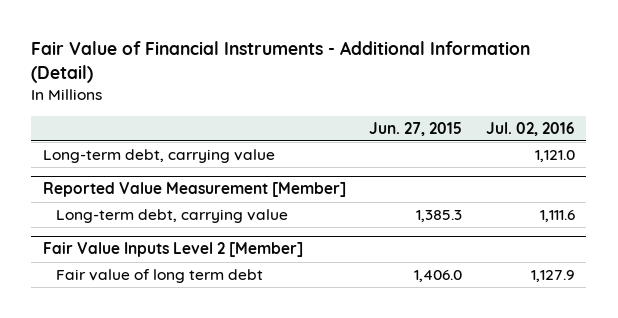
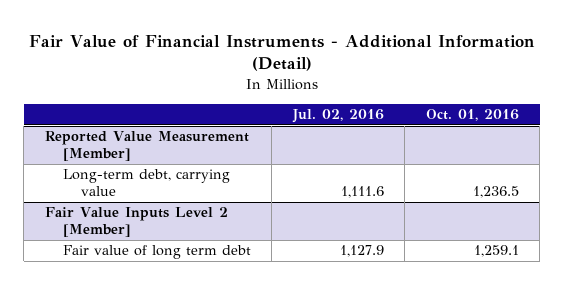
- | Jun. 27, 2015 | Jul. 02, 2016
+ | Jul. 02, 2016 | Oct. 01, 2016
- Long-term debt, carrying value | | 1,121.0

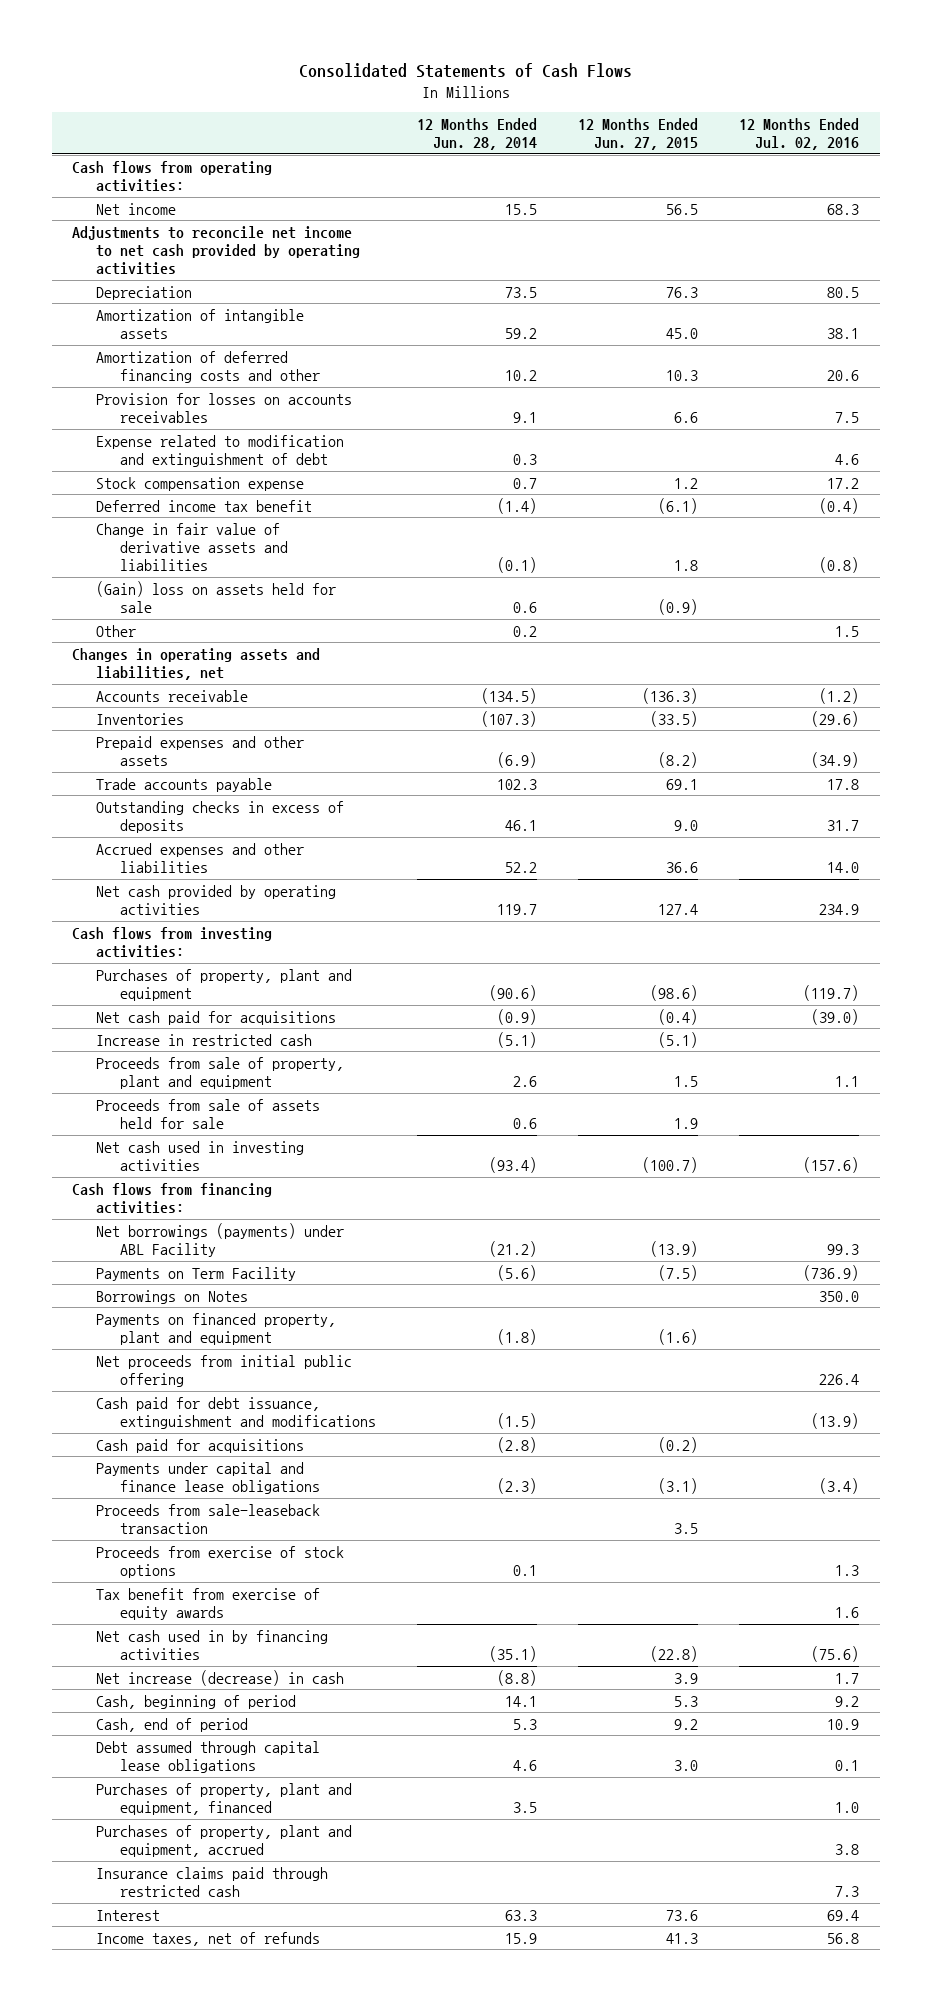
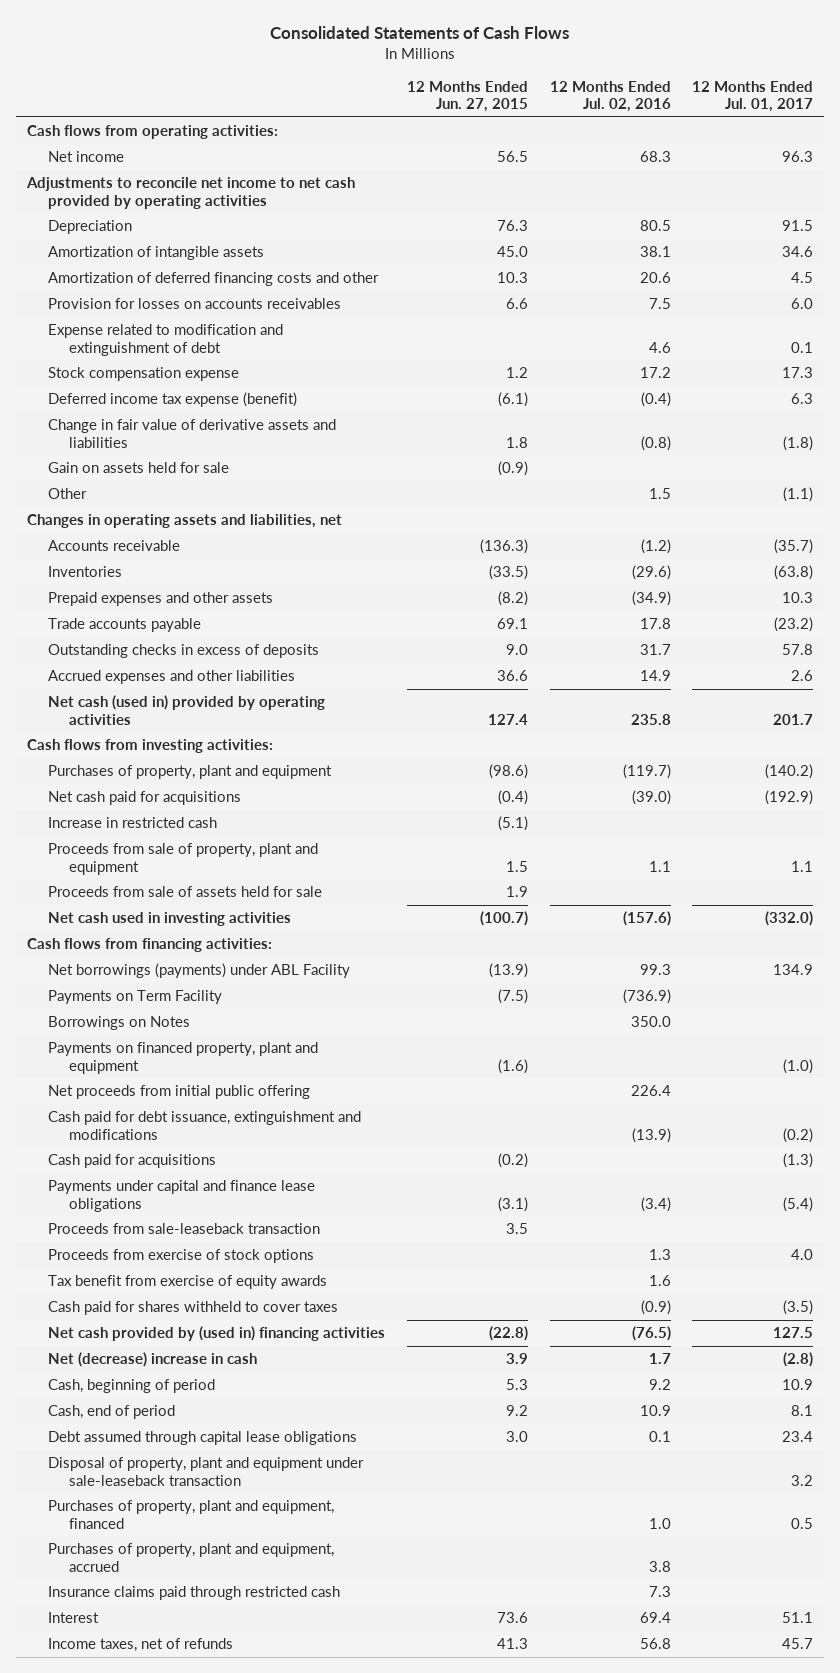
- | 12 Months Ended Jun. 28, 2014 | 12 Months Ended Jun. 27, 2015 | 12 Months Ended Jul. 02, 2016
+ | 12 Months Ended Jun. 27, 2015 | 12 Months Ended Jul. 02, 2016 | 12 Months Ended Jul. 01, 2017
- Deferred income tax benefit | (1.4) | (6.1) | (0.4)
+ Deferred income tax expense (benefit) | (6.1) | (0.4) | 6.3
- (Gain) loss on assets held for sale | 0.6 | (0.9) |
+ Gain on assets held for sale | (0.9) | |
- Accrued expenses and other liabilities | 52.2 | 36.6 | 14.0
- Net cash provided by operating activities | 119.7 | 127.4 | 234.9
+ Accrued expenses and other liabilities | 36.6 | 14.9 | 2.6
+ Net cash (used in) provided by operating activities | 127.4 | 235.8 | 201.7
- Net cash used in by financing activities | (35.1) | (22.8) | (75.6)
- Net increase (decrease) in cash | (8.8) | 3.9 | 1.7
+ Cash paid for shares withheld to cover taxes | | (0.9) | (3.5)
+ Net cash provided by (used in) financing activities | (22.8) | (76.5) | 127.5
+ Net (decrease) increase in cash | 3.9 | 1.7 | (2.8)
+ Disposal of property, plant and equipment under sale-leaseback transaction | | | 3.2

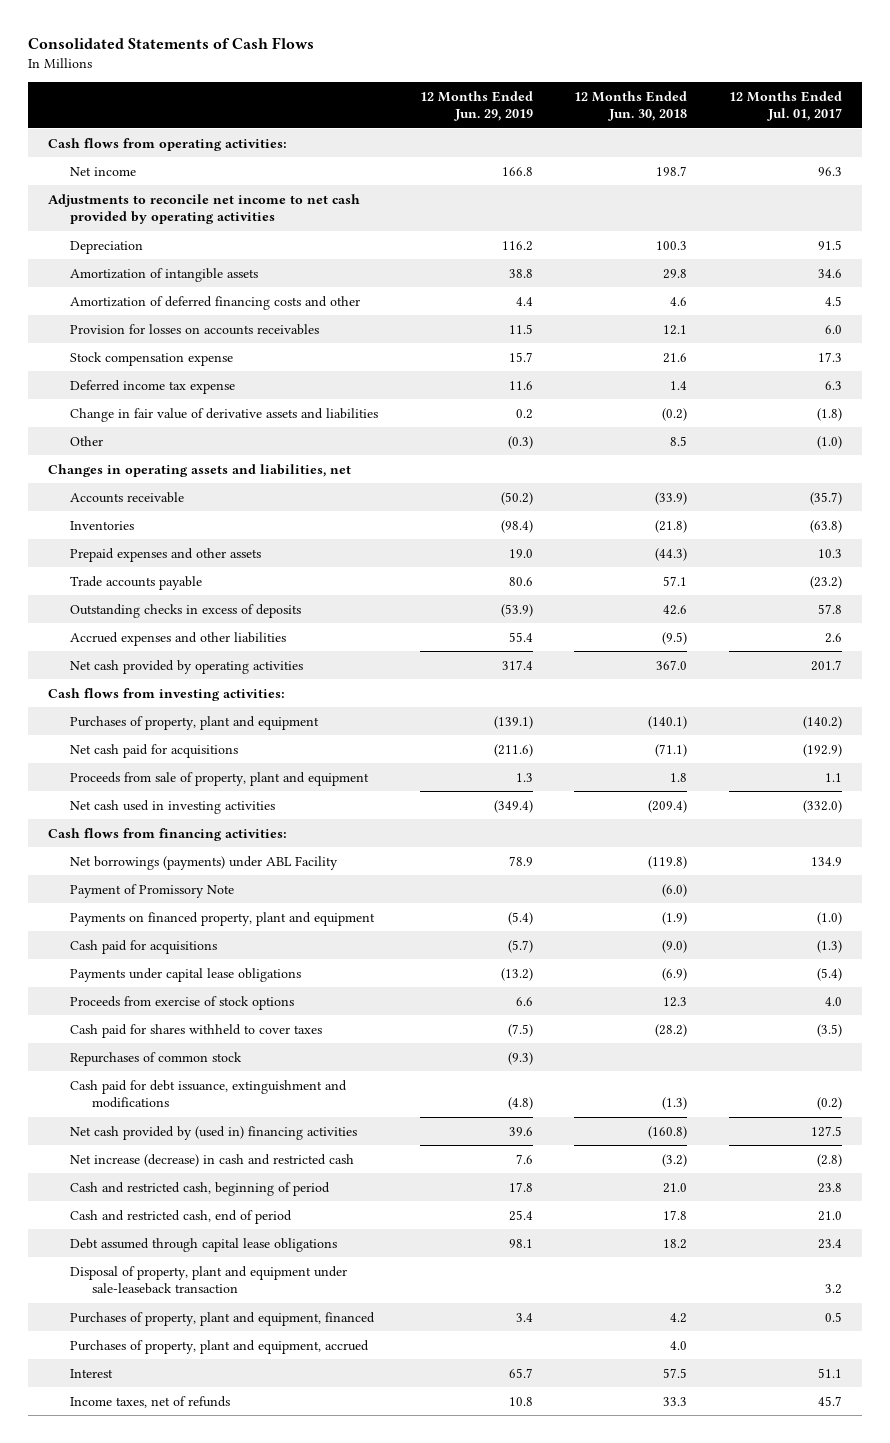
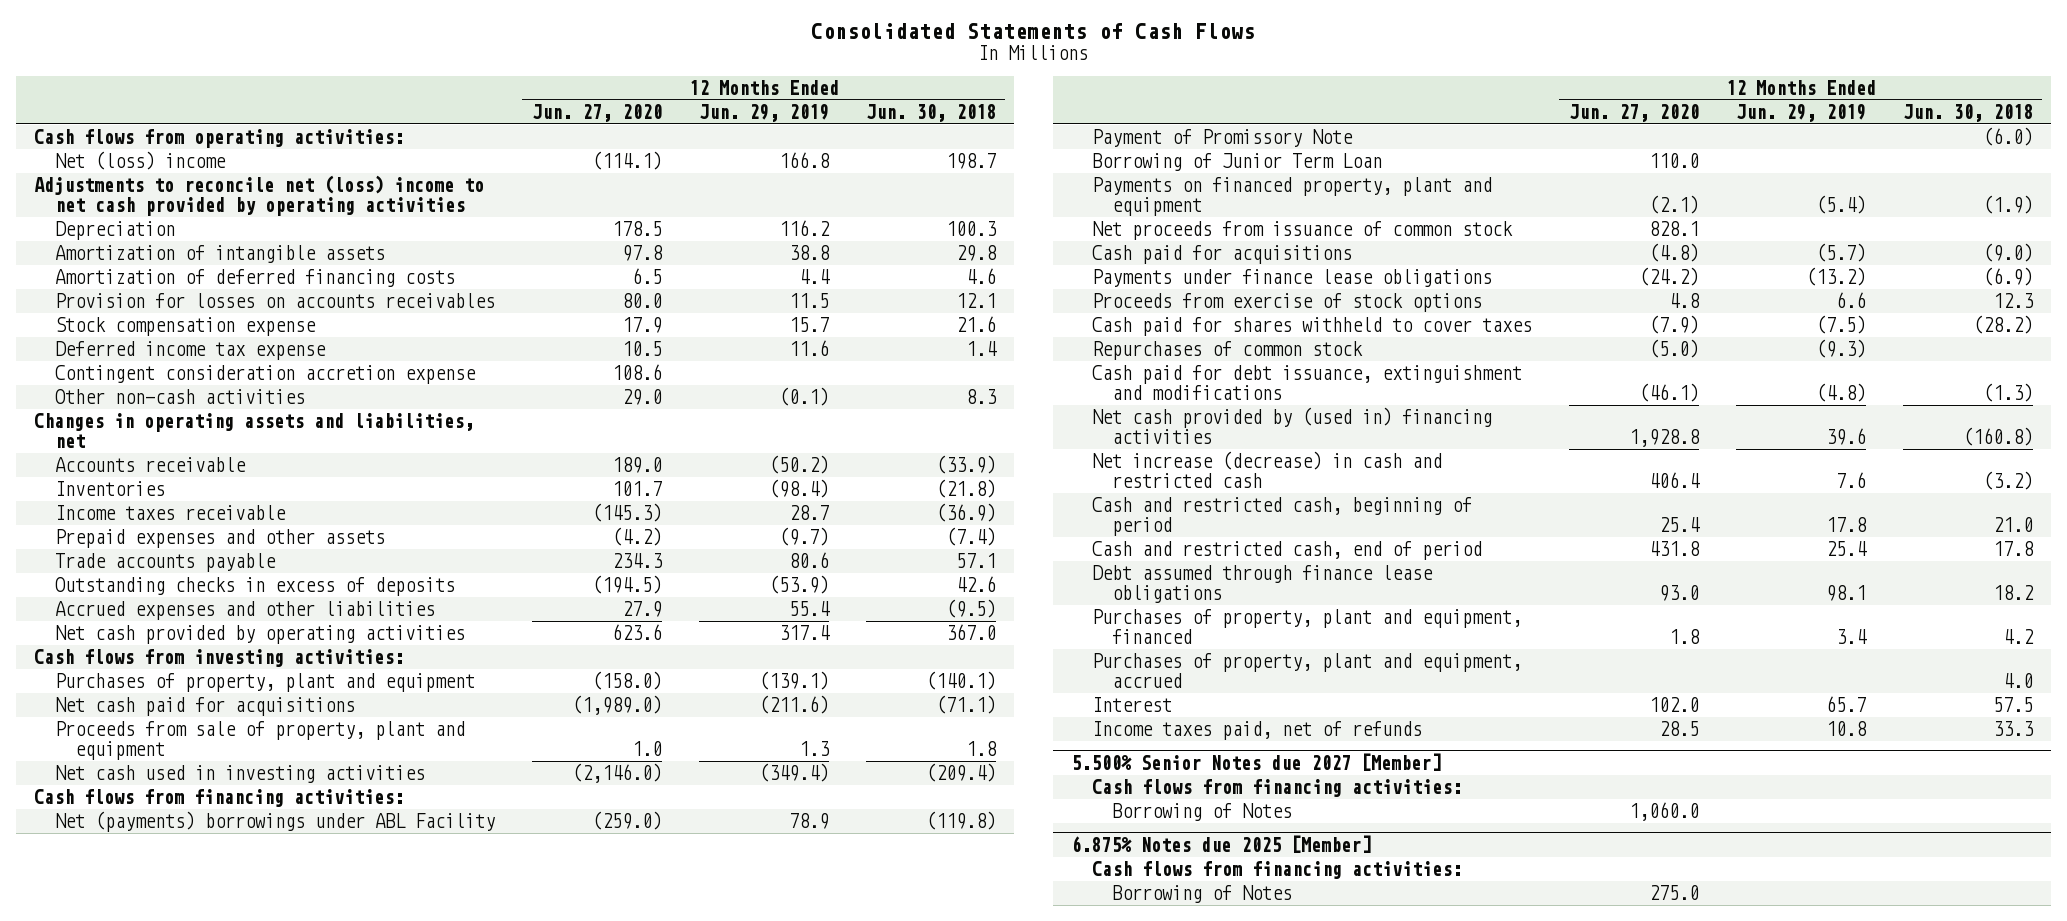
- | 12 Months Ended Jun. 29, 2019 | 12 Months Ended Jun. 30, 2018 | 12 Months Ended Jul. 01, 2017
+ | 12 Months Ended Jun. 27, 2020 | 12 Months Ended Jun. 29, 2019 | 12 Months Ended Jun. 30, 2018
- Net income | 166.8 | 198.7 | 96.3
- Adjustments to reconcile net income to net cash provided by operating activities
+ Net (loss) income | (114.1) | 166.8 | 198.7
+ Adjustments to reconcile net (loss) income to net cash provided by operating activities
- Amortization of deferred financing costs and other | 4.4 | 4.6 | 4.5
+ Amortization of deferred financing costs | 6.5 | 4.4 | 4.6
- Change in fair value of derivative assets and liabilities | 0.2 | (0.2) | (1.8)
- Other | (0.3) | 8.5 | (1.0)
+ Contingent consideration accretion expense | 108.6 | |
+ Other non-cash activities | 29.0 | (0.1) | 8.3
- Prepaid expenses and other assets | 19.0 | (44.3) | 10.3
+ Income taxes receivable | (145.3) | 28.7 | (36.9)
+ Prepaid expenses and other assets | (4.2) | (9.7) | (7.4)
- Net borrowings (payments) under ABL Facility | 78.9 | (119.8) | 134.9
+ Net (payments) borrowings under ABL Facility | (259.0) | 78.9 | (119.8)
+ Borrowing of Junior Term Loan | 110.0 | |
+ Net proceeds from issuance of common stock | 828.1 | |
- Payments under capital lease obligations | (13.2) | (6.9) | (5.4)
+ Payments under finance lease obligations | (24.2) | (13.2) | (6.9)
- Debt assumed through capital lease obligations | 98.1 | 18.2 | 23.4
- Disposal of property, plant and equipment under sale-leaseback transaction | | | 3.2
+ Debt assumed through finance lease obligations | 93.0 | 98.1 | 18.2
- Income taxes, net of refunds | 10.8 | 33.3 | 45.7
+ Income taxes paid, net of refunds | 28.5 | 10.8 | 33.3
+ 5.500% Senior Notes due 2027 [Member]
+ Cash flows from financing activities:
+ Borrowing of Notes | 1,060.0 | |
+ 6.875% Notes due 2025 [Member]
+ Cash flows from financing activities:
+ Borrowing of Notes | 275.0 | |

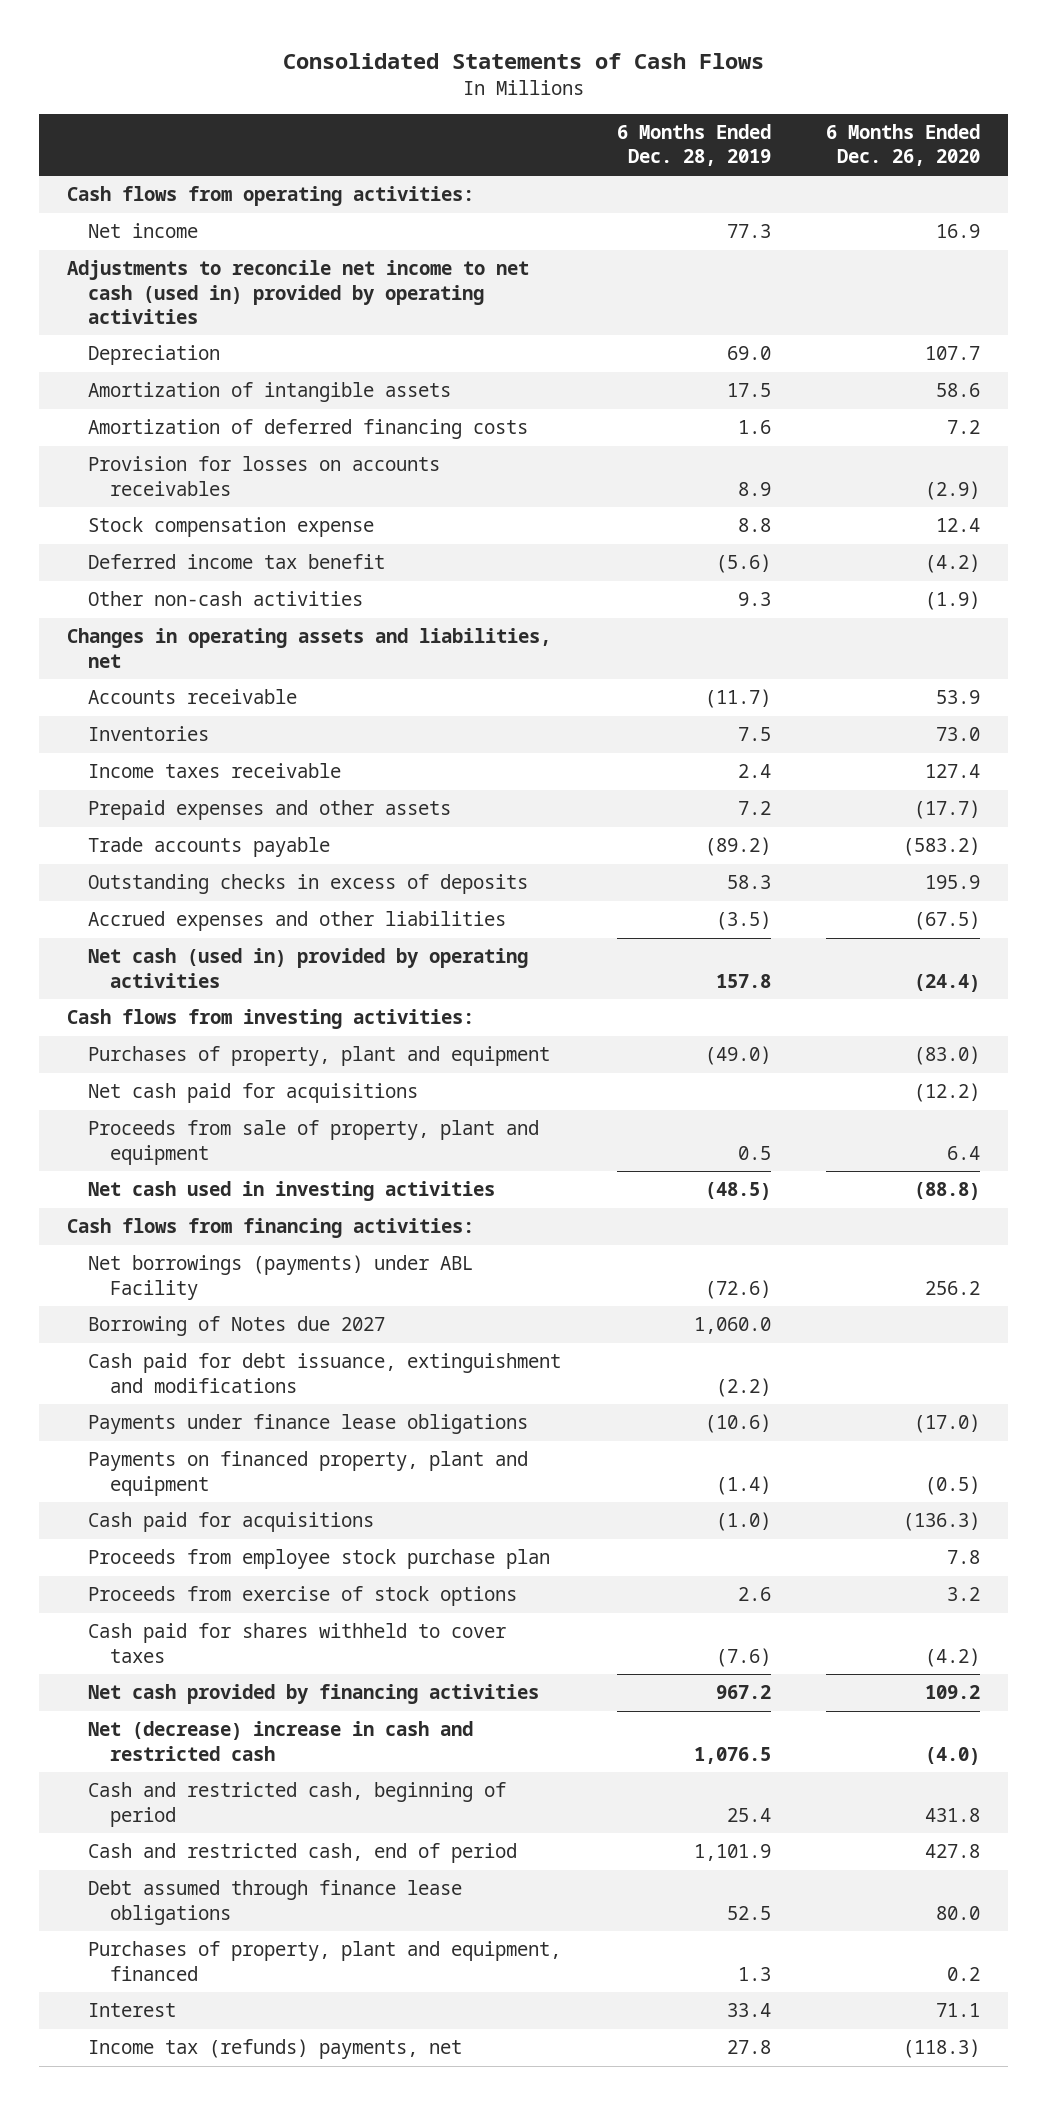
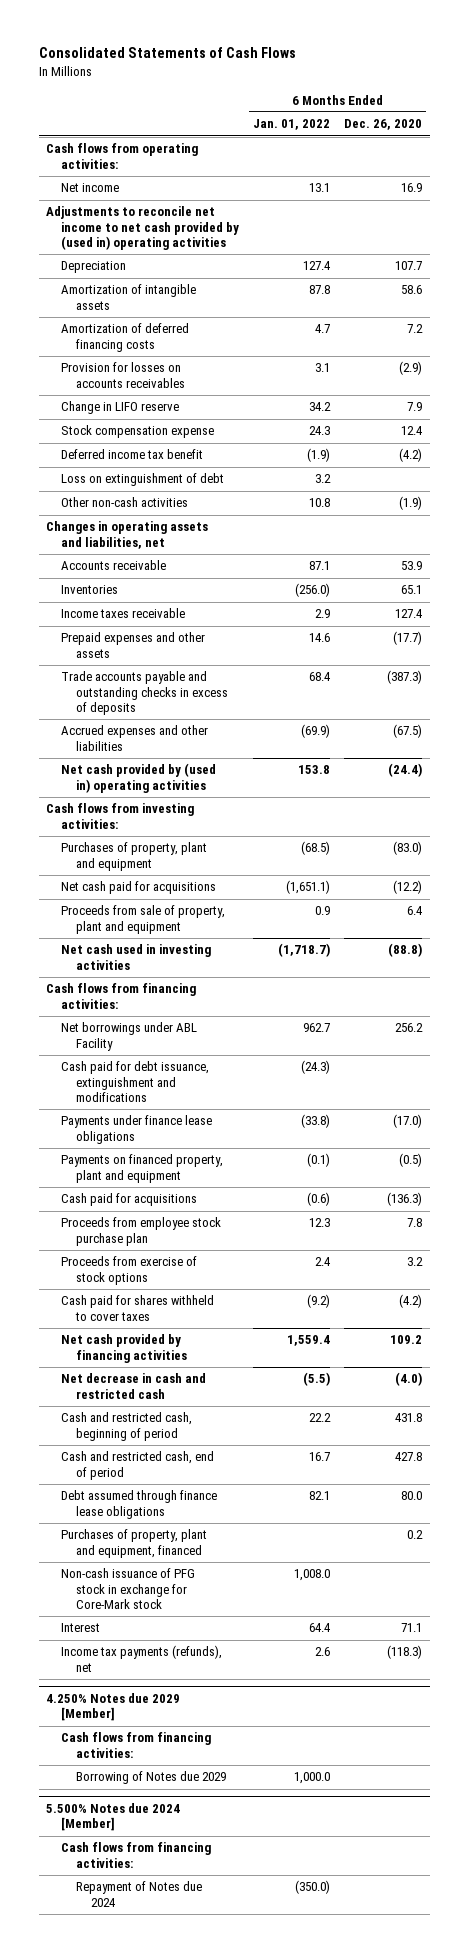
- | 6 Months Ended Dec. 28, 2019 | 6 Months Ended Dec. 26, 2020
+ | 6 Months Ended Jan. 01, 2022 | 6 Months Ended Dec. 26, 2020
- Adjustments to reconcile net income to net cash (used in) provided by operating activities
+ Adjustments to reconcile net income to net cash provided by (used in) operating activities
+ Change in LIFO reserve | 34.2 | 7.9
+ Loss on extinguishment of debt | 3.2 |
- Inventories | 7.5 | 73.0
+ Inventories | (256.0) | 65.1
- Trade accounts payable | (89.2) | (583.2)
- Outstanding checks in excess of deposits | 58.3 | 195.9
+ Trade accounts payable and outstanding checks in excess of deposits | 68.4 | (387.3)
- Net cash (used in) provided by operating activities | 157.8 | (24.4)
+ Net cash provided by (used in) operating activities | 153.8 | (24.4)
- Net borrowings (payments) under ABL Facility | (72.6) | 256.2
- Borrowing of Notes due 2027 | 1,060.0 |
+ Net borrowings under ABL Facility | 962.7 | 256.2
- Net (decrease) increase in cash and restricted cash | 1,076.5 | (4.0)
+ Net decrease in cash and restricted cash | (5.5) | (4.0)
+ Non-cash issuance of PFG stock in exchange for Core-Mark stock | 1,008.0 |
- Income tax (refunds) payments, net | 27.8 | (118.3)
+ Income tax payments (refunds), net | 2.6 | (118.3)
+ 4.250% Notes due 2029 [Member]
+ Cash flows from financing activities:
+ Borrowing of Notes due 2029 | 1,000.0 |
+ 5.500% Notes due 2024 [Member]
+ Cash flows from financing activities:
+ Repayment of Notes due 2024 | (350.0) |

